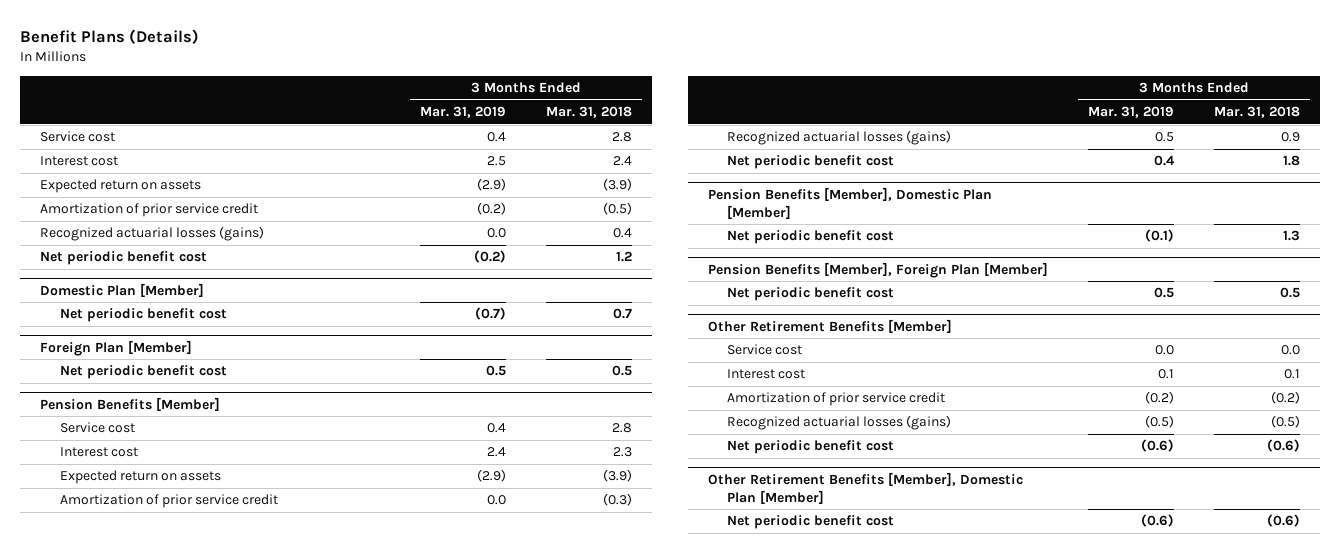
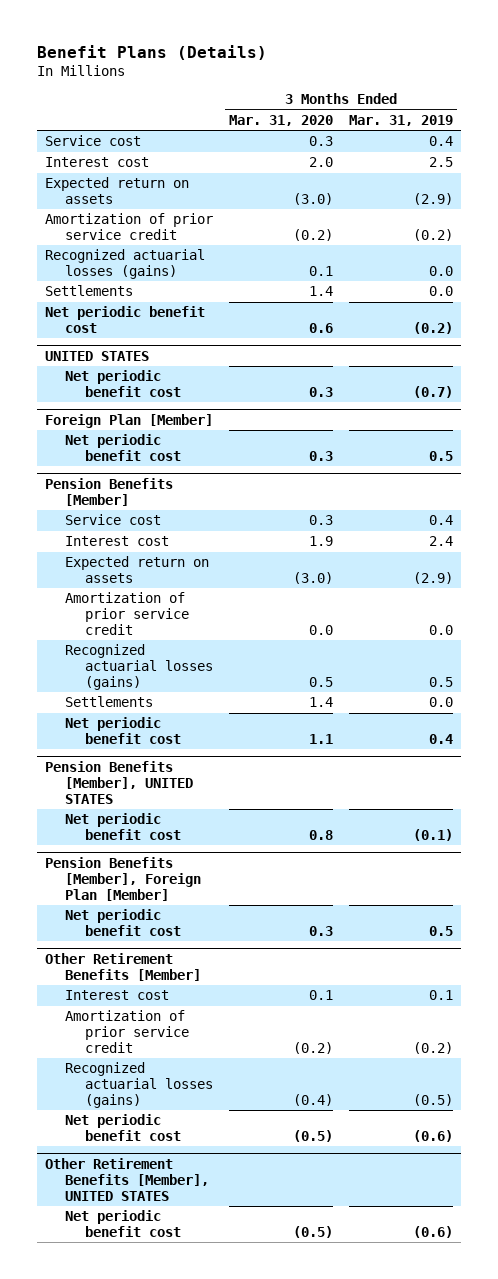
- | 3 Months Ended Mar. 31, 2019 | 3 Months Ended Mar. 31, 2018
+ | 3 Months Ended Mar. 31, 2020 | 3 Months Ended Mar. 31, 2019
+ Settlements | 1.4 | 0.0
- Domestic Plan [Member]
+ UNITED STATES
@ Pension Benefits [Member]
+ Settlements | 1.4 | 0.0
- Pension Benefits [Member], Domestic Plan [Member]
+ Pension Benefits [Member], UNITED STATES
@ Other Retirement Benefits [Member]
- Service cost | 0.0 | 0.0
- Other Retirement Benefits [Member], Domestic Plan [Member]
+ Other Retirement Benefits [Member], UNITED STATES

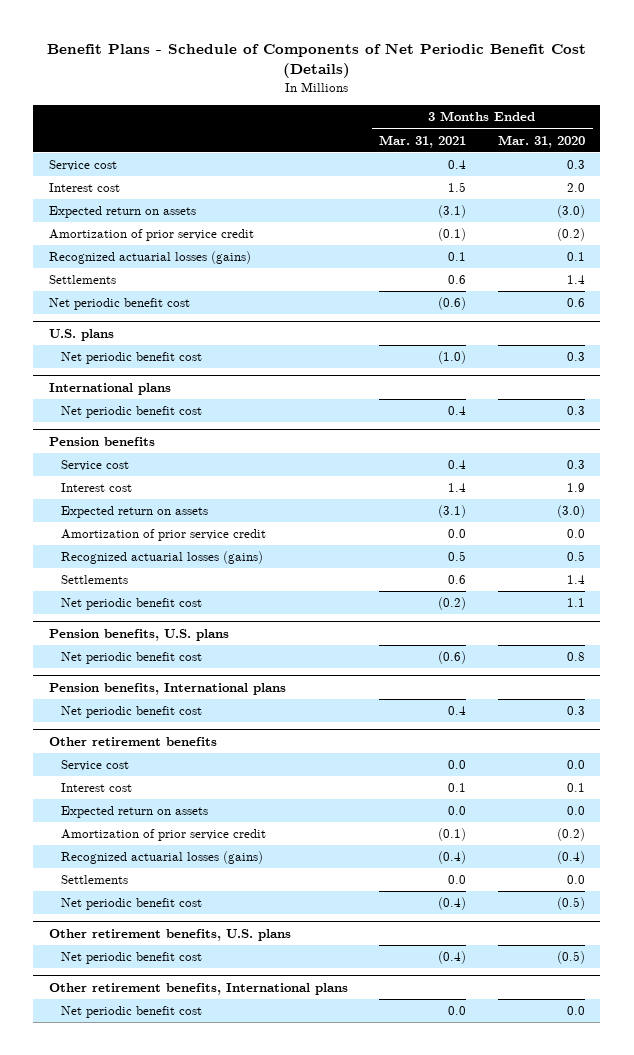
- Benefit Plans (Details)
+ Benefit Plans - Schedule of Components of Net Periodic Benefit Cost (Details)
- | 3 Months Ended Mar. 31, 2020 | 3 Months Ended Mar. 31, 2019
+ | 3 Months Ended Mar. 31, 2021 | 3 Months Ended Mar. 31, 2020
- UNITED STATES
+ U.S. plans
- Foreign Plan [Member]
+ International plans
- Pension Benefits [Member]
+ Pension benefits
- Pension Benefits [Member], UNITED STATES
+ Pension benefits, U.S. plans
- Pension Benefits [Member], Foreign Plan [Member]
+ Pension benefits, International plans
- Other Retirement Benefits [Member]
+ Other retirement benefits
+ Service cost | 0.0 | 0.0
+ Expected return on assets | 0.0 | 0.0
+ Settlements | 0.0 | 0.0
- Other Retirement Benefits [Member], UNITED STATES
+ Other retirement benefits, U.S. plans
+ Other retirement benefits, International plans
+ Net periodic benefit cost | 0.0 | 0.0

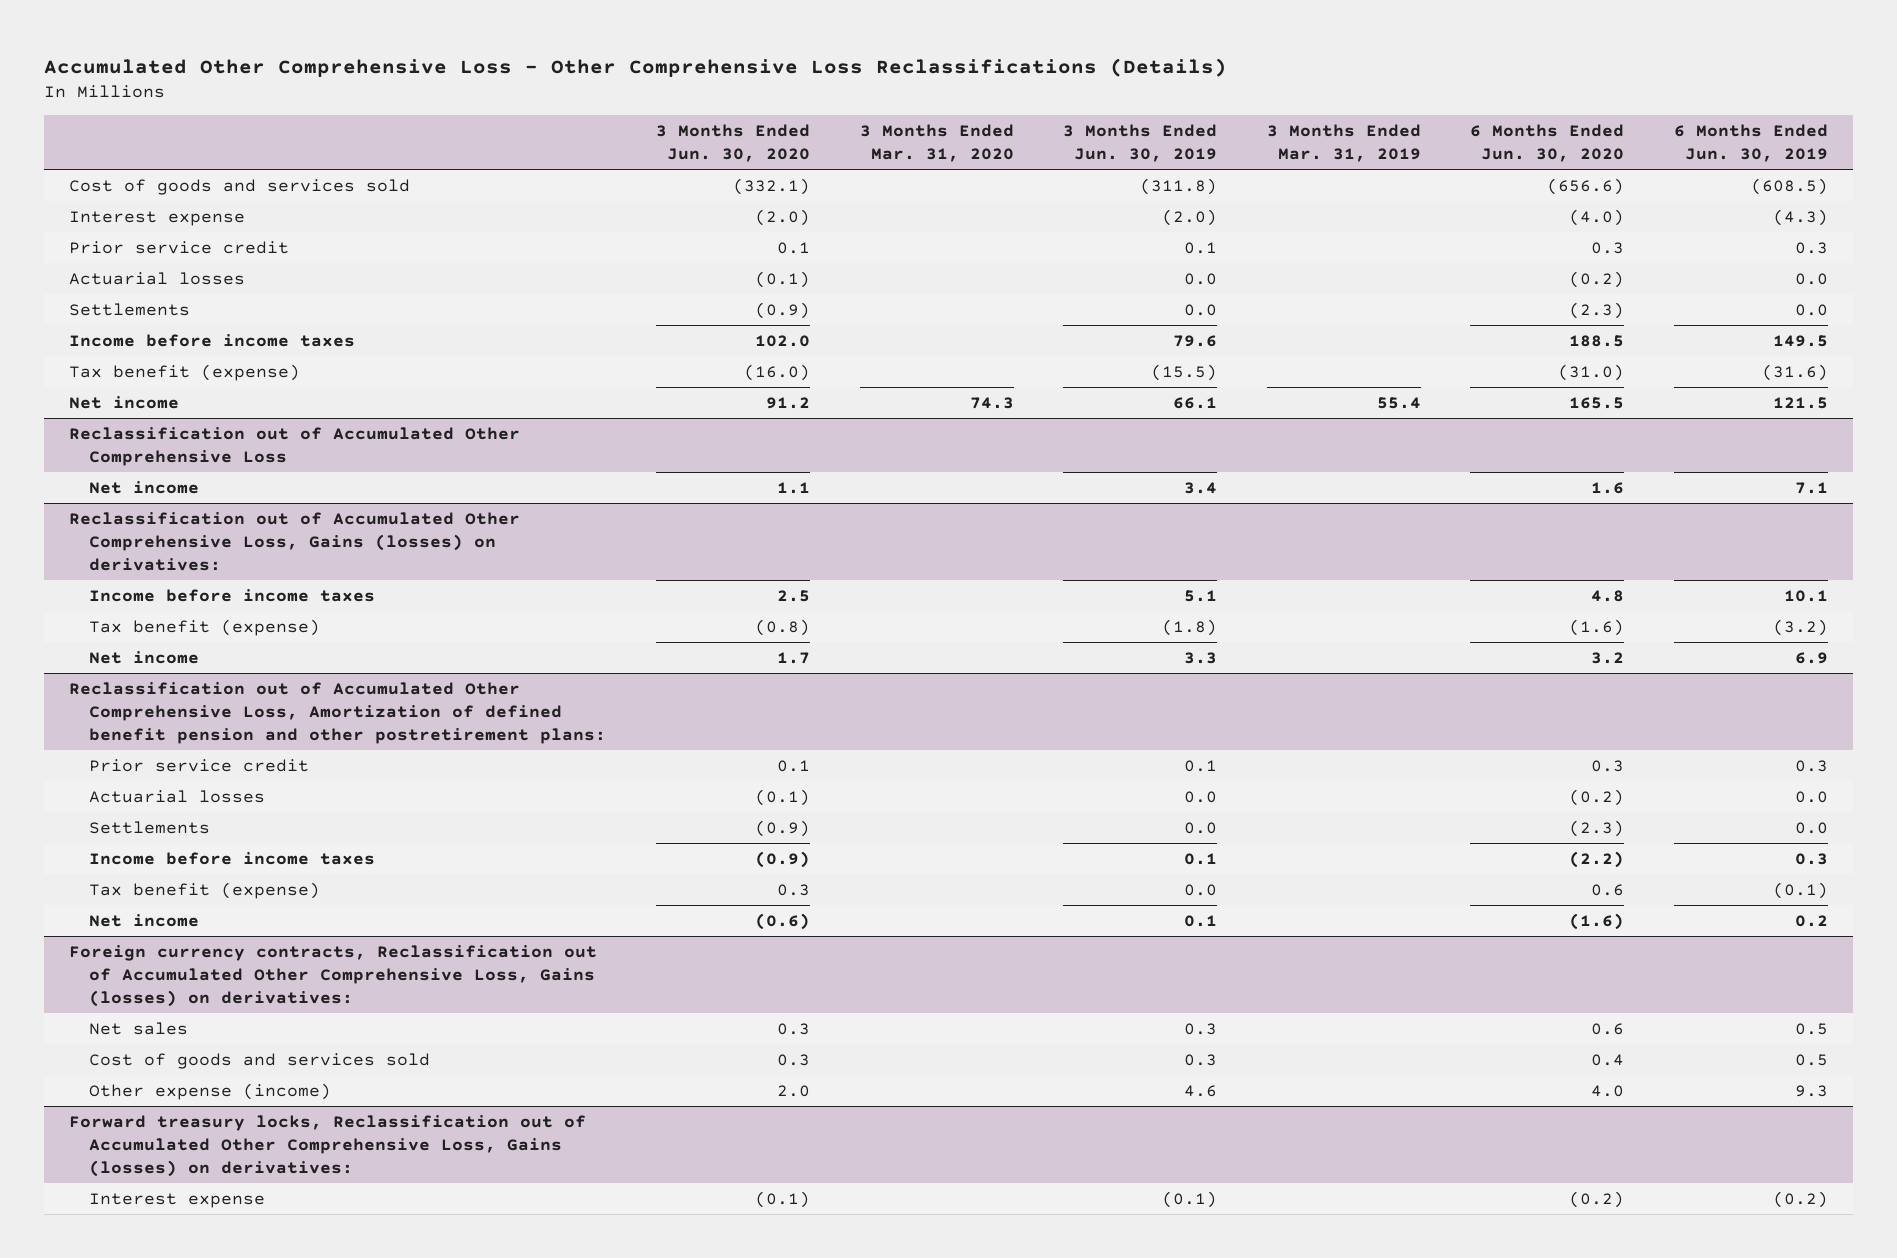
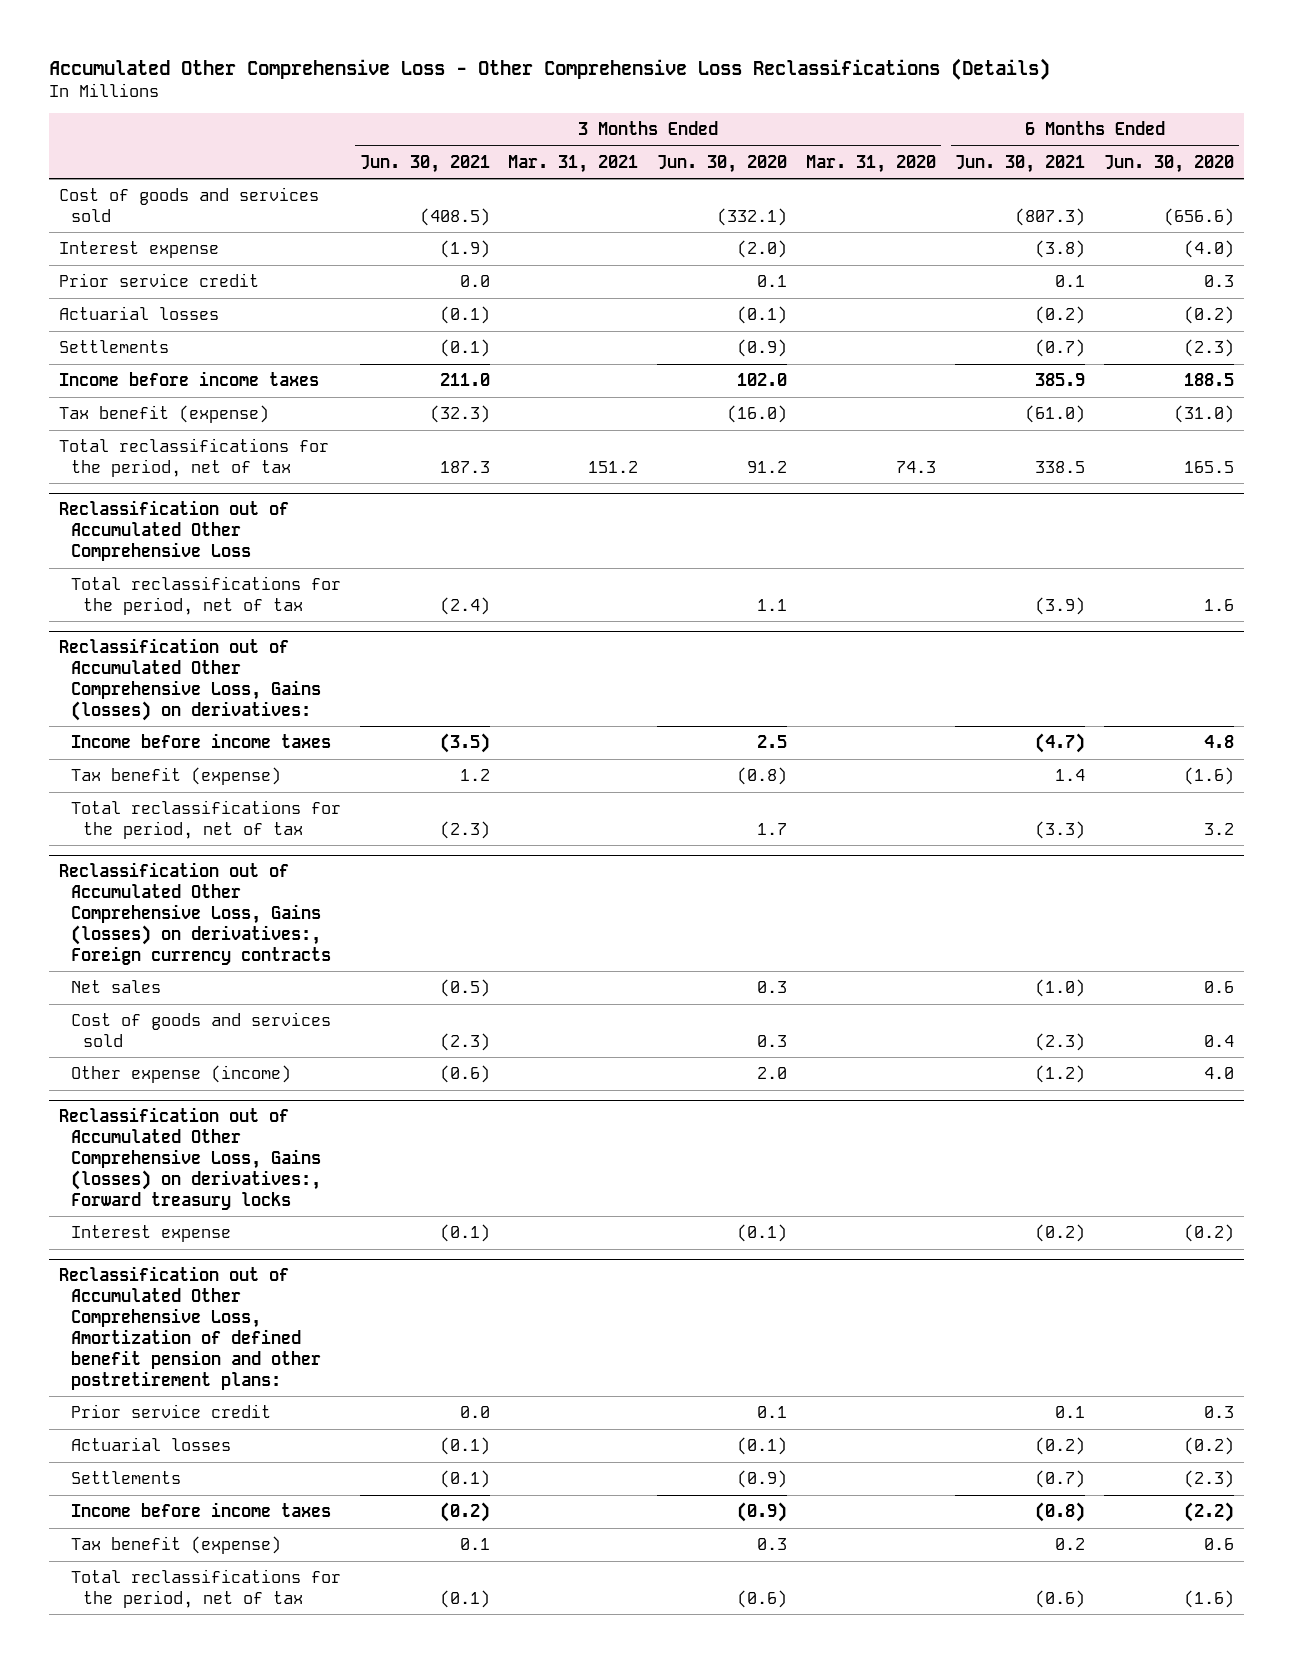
- | 3 Months Ended Jun. 30, 2020 | 3 Months Ended Mar. 31, 2020 | 3 Months Ended Jun. 30, 2019 | 3 Months Ended Mar. 31, 2019 | 6 Months Ended Jun. 30, 2020 | 6 Months Ended Jun. 30, 2019
+ | 3 Months Ended Jun. 30, 2021 | 3 Months Ended Mar. 31, 2021 | 3 Months Ended Jun. 30, 2020 | 3 Months Ended Mar. 31, 2020 | 6 Months Ended Jun. 30, 2021 | 6 Months Ended Jun. 30, 2020
- Net income | 91.2 | 74.3 | 66.1 | 55.4 | 165.5 | 121.5
+ Total reclassifications for the period, net of tax | 187.3 | 151.2 | 91.2 | 74.3 | 338.5 | 165.5
@ Reclassification out of Accumulated Other Comprehensive Loss
- Net income | 1.1 | | 3.4 | | 1.6 | 7.1
+ Total reclassifications for the period, net of tax | (2.4) | | 1.1 | | (3.9) | 1.6
@ Reclassification out of Accumulated Other Comprehensive Loss, Gains (losses) on derivatives:
- Net income | 1.7 | | 3.3 | | 3.2 | 6.9
+ Total reclassifications for the period, net of tax | (2.3) | | 1.7 | | (3.3) | 3.2
+ Reclassification out of Accumulated Other Comprehensive Loss, Gains (losses) on derivatives:, Foreign currency contracts
+ Net sales | (0.5) | | 0.3 | | (1.0) | 0.6
+ Cost of goods and services sold | (2.3) | | 0.3 | | (2.3) | 0.4
+ Other expense (income) | (0.6) | | 2.0 | | (1.2) | 4.0
+ Reclassification out of Accumulated Other Comprehensive Loss, Gains (losses) on derivatives:, Forward treasury locks
+ Interest expense | (0.1) | | (0.1) | | (0.2) | (0.2)
@ Reclassification out of Accumulated Other Comprehensive Loss, Amortization of defined benefit pension and other postretirement plans:
- Net income | (0.6) | | 0.1 | | (1.6) | 0.2
- Foreign currency contracts, Reclassification out of Accumulated Other Comprehensive Loss, Gains (losses) on derivatives:
- Net sales | 0.3 | | 0.3 | | 0.6 | 0.5
- Cost of goods and services sold | 0.3 | | 0.3 | | 0.4 | 0.5
- Other expense (income) | 2.0 | | 4.6 | | 4.0 | 9.3
- Forward treasury locks, Reclassification out of Accumulated Other Comprehensive Loss, Gains (losses) on derivatives:
- Interest expense | (0.1) | | (0.1) | | (0.2) | (0.2)
@ Reclassification out of Accumulated Other Comprehensive Loss, Amortization of defined benefit pension and other postretirement plans:
+ Total reclassifications for the period, net of tax | (0.1) | | (0.6) | | (0.6) | (1.6)

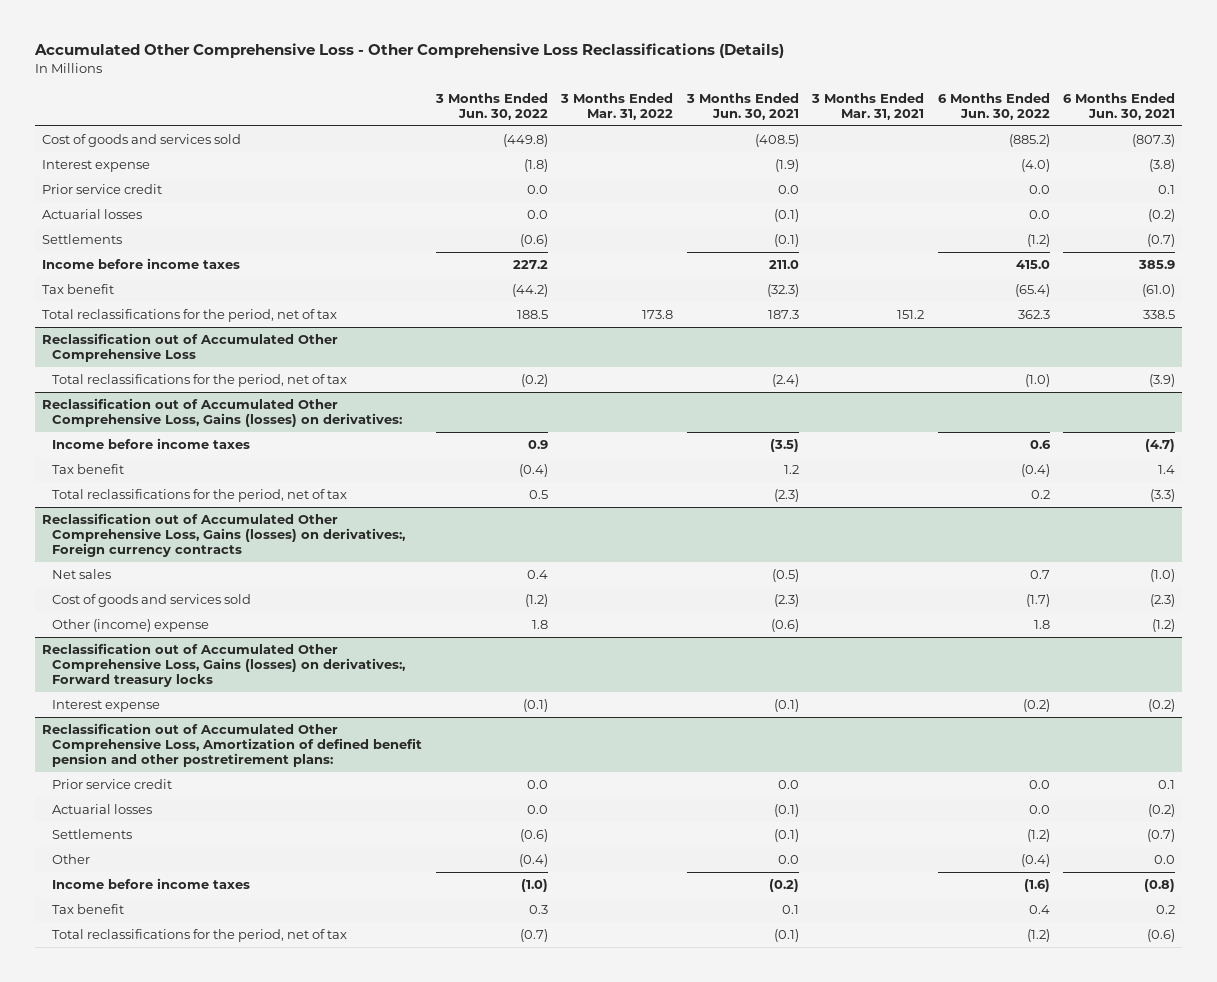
- | 3 Months Ended Jun. 30, 2021 | 3 Months Ended Mar. 31, 2021 | 3 Months Ended Jun. 30, 2020 | 3 Months Ended Mar. 31, 2020 | 6 Months Ended Jun. 30, 2021 | 6 Months Ended Jun. 30, 2020
+ | 3 Months Ended Jun. 30, 2022 | 3 Months Ended Mar. 31, 2022 | 3 Months Ended Jun. 30, 2021 | 3 Months Ended Mar. 31, 2021 | 6 Months Ended Jun. 30, 2022 | 6 Months Ended Jun. 30, 2021
- Tax benefit (expense) | (32.3) | | (16.0) | | (61.0) | (31.0)
+ Tax benefit | (44.2) | | (32.3) | | (65.4) | (61.0)
@ Reclassification out of Accumulated Other Comprehensive Loss, Gains (losses) on derivatives:
- Tax benefit (expense) | 1.2 | | (0.8) | | 1.4 | (1.6)
+ Tax benefit | (0.4) | | 1.2 | | (0.4) | 1.4
@ Reclassification out of Accumulated Other Comprehensive Loss, Gains (losses) on derivatives:, Foreign currency contracts
- Other expense (income) | (0.6) | | 2.0 | | (1.2) | 4.0
+ Other (income) expense | 1.8 | | (0.6) | | 1.8 | (1.2)
@ Reclassification out of Accumulated Other Comprehensive Loss, Amortization of defined benefit pension and other postretirement plans:
+ Other | (0.4) | | 0.0 | | (0.4) | 0.0
- Tax benefit (expense) | 0.1 | | 0.3 | | 0.2 | 0.6
+ Tax benefit | 0.3 | | 0.1 | | 0.4 | 0.2

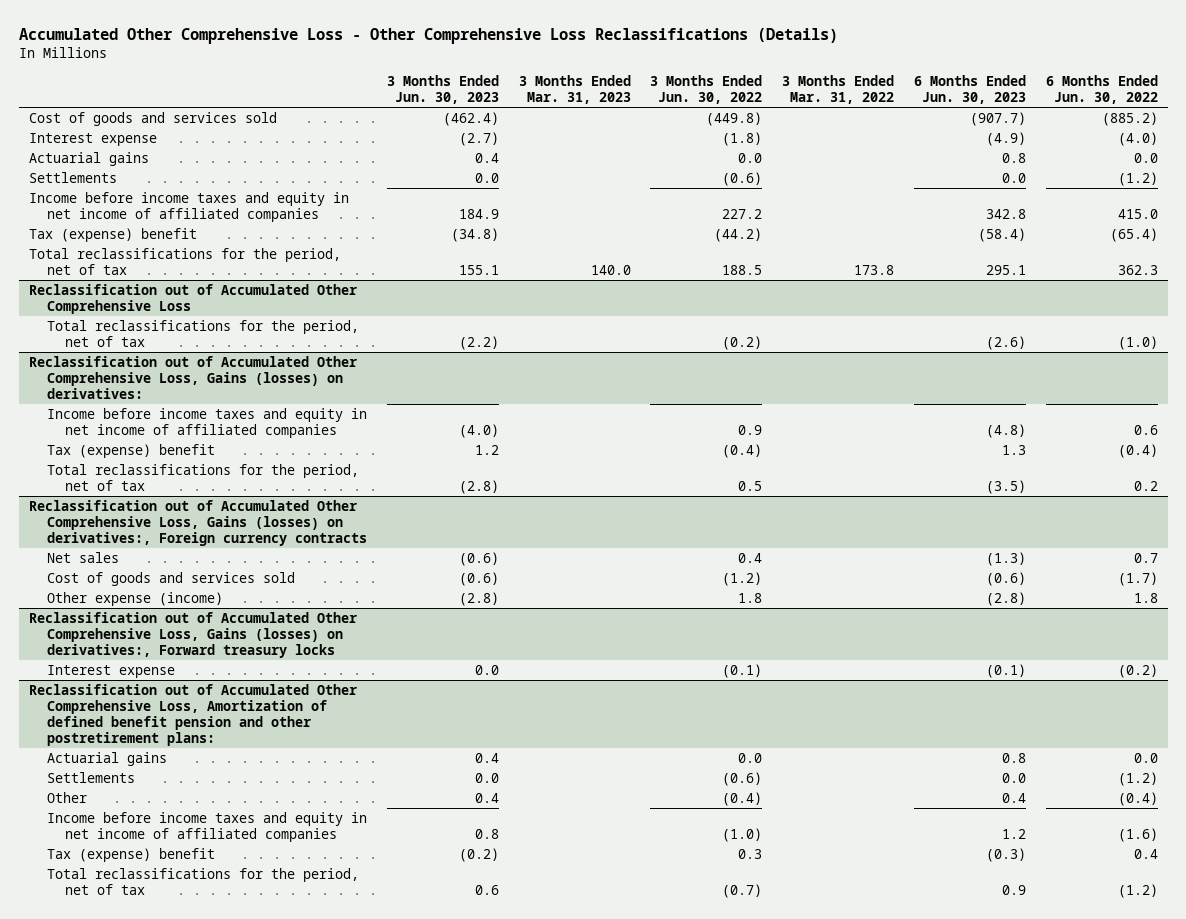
- | 3 Months Ended Jun. 30, 2022 | 3 Months Ended Mar. 31, 2022 | 3 Months Ended Jun. 30, 2021 | 3 Months Ended Mar. 31, 2021 | 6 Months Ended Jun. 30, 2022 | 6 Months Ended Jun. 30, 2021
+ | 3 Months Ended Jun. 30, 2023 | 3 Months Ended Mar. 31, 2023 | 3 Months Ended Jun. 30, 2022 | 3 Months Ended Mar. 31, 2022 | 6 Months Ended Jun. 30, 2023 | 6 Months Ended Jun. 30, 2022
- Prior service credit | 0.0 | | 0.0 | | 0.0 | 0.1
- Actuarial losses | 0.0 | | (0.1) | | 0.0 | (0.2)
+ Actuarial gains | 0.4 | | 0.0 | | 0.8 | 0.0
- Income before income taxes | 227.2 | | 211.0 | | 415.0 | 385.9
- Tax benefit | (44.2) | | (32.3) | | (65.4) | (61.0)
+ Income before income taxes and equity in net income of affiliated companies | 184.9 | | 227.2 | | 342.8 | 415.0
+ Tax (expense) benefit | (34.8) | | (44.2) | | (58.4) | (65.4)
@ Reclassification out of Accumulated Other Comprehensive Loss, Gains (losses) on derivatives:
- Income before income taxes | 0.9 | | (3.5) | | 0.6 | (4.7)
- Tax benefit | (0.4) | | 1.2 | | (0.4) | 1.4
+ Income before income taxes and equity in net income of affiliated companies | (4.0) | | 0.9 | | (4.8) | 0.6
+ Tax (expense) benefit | 1.2 | | (0.4) | | 1.3 | (0.4)
@ Reclassification out of Accumulated Other Comprehensive Loss, Gains (losses) on derivatives:, Foreign currency contracts
- Other (income) expense | 1.8 | | (0.6) | | 1.8 | (1.2)
+ Other expense (income) | (2.8) | | 1.8 | | (2.8) | 1.8
@ Reclassification out of Accumulated Other Comprehensive Loss, Amortization of defined benefit pension and other postretirement plans:
- Prior service credit | 0.0 | | 0.0 | | 0.0 | 0.1
- Actuarial losses | 0.0 | | (0.1) | | 0.0 | (0.2)
+ Actuarial gains | 0.4 | | 0.0 | | 0.8 | 0.0
- Income before income taxes | (1.0) | | (0.2) | | (1.6) | (0.8)
- Tax benefit | 0.3 | | 0.1 | | 0.4 | 0.2
+ Income before income taxes and equity in net income of affiliated companies | 0.8 | | (1.0) | | 1.2 | (1.6)
+ Tax (expense) benefit | (0.2) | | 0.3 | | (0.3) | 0.4

